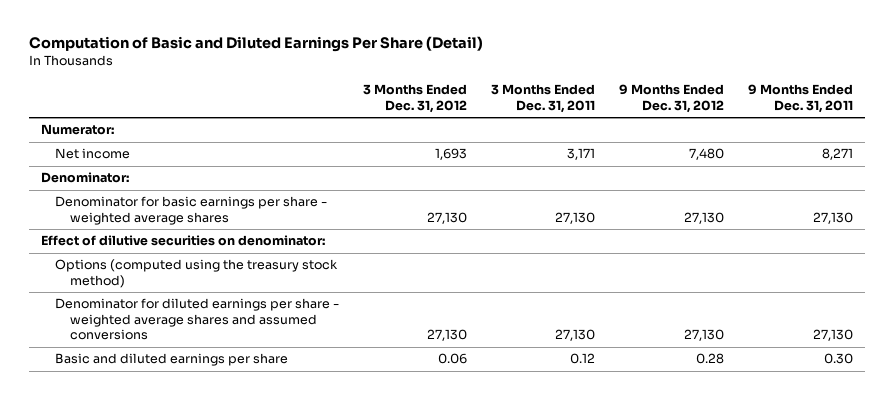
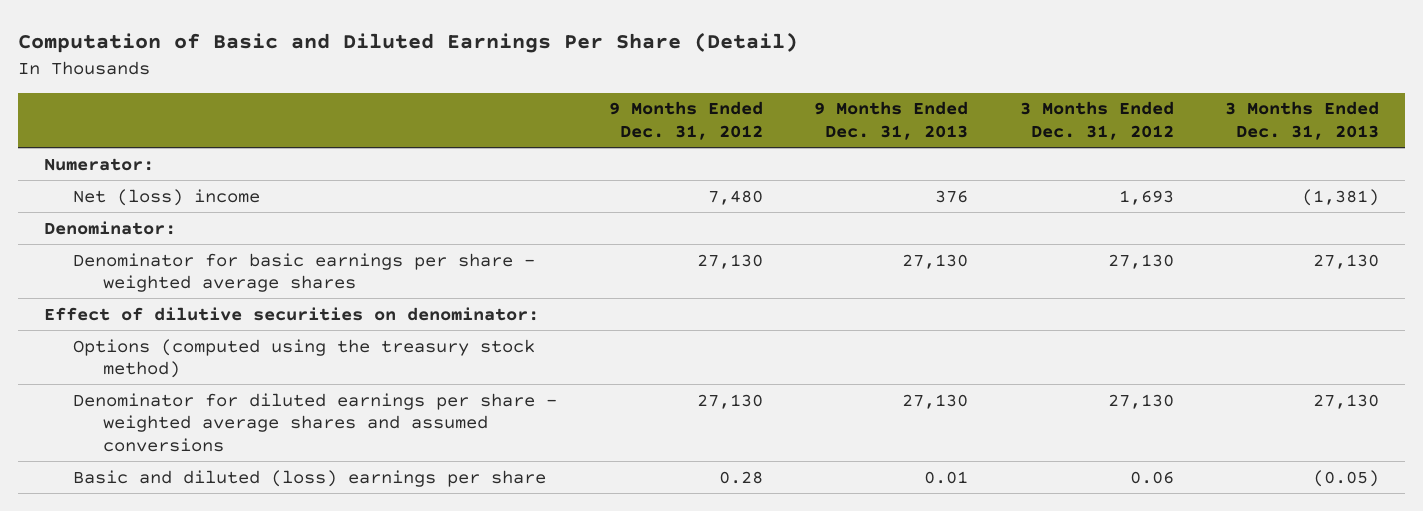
- | 3 Months Ended Dec. 31, 2012 | 3 Months Ended Dec. 31, 2011 | 9 Months Ended Dec. 31, 2012 | 9 Months Ended Dec. 31, 2011
+ | 9 Months Ended Dec. 31, 2012 | 9 Months Ended Dec. 31, 2013 | 3 Months Ended Dec. 31, 2012 | 3 Months Ended Dec. 31, 2013
- Net income | 1,693 | 3,171 | 7,480 | 8,271
+ Net (loss) income | 7,480 | 376 | 1,693 | (1,381)
- Basic and diluted earnings per share | 0.06 | 0.12 | 0.28 | 0.30
+ Basic and diluted (loss) earnings per share | 0.28 | 0.01 | 0.06 | (0.05)

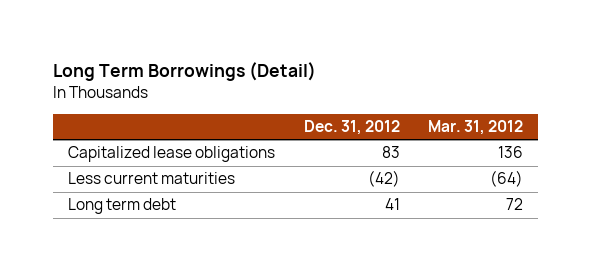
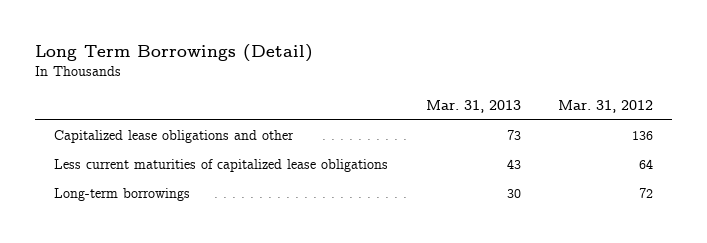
- | Dec. 31, 2012 | Mar. 31, 2012
+ | Mar. 31, 2013 | Mar. 31, 2012
- Capitalized lease obligations | 83 | 136
- Less current maturities | (42) | (64)
- Long term debt | 41 | 72
+ Capitalized lease obligations and other | 73 | 136
+ Less current maturities of capitalized lease obligations | 43 | 64
+ Long-term borrowings | 30 | 72

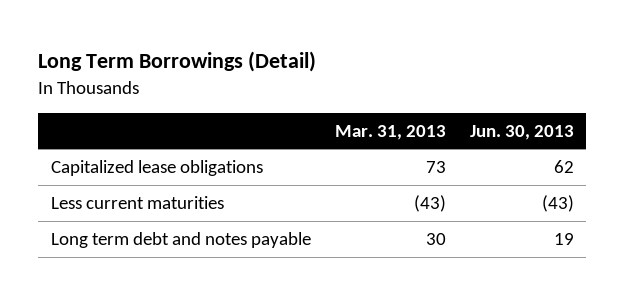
- | Mar. 31, 2013 | Mar. 31, 2012
+ | Mar. 31, 2013 | Jun. 30, 2013
- Capitalized lease obligations and other | 73 | 136
- Less current maturities of capitalized lease obligations | 43 | 64
- Long-term borrowings | 30 | 72
+ Capitalized lease obligations | 73 | 62
+ Less current maturities | (43) | (43)
+ Long term debt and notes payable | 30 | 19

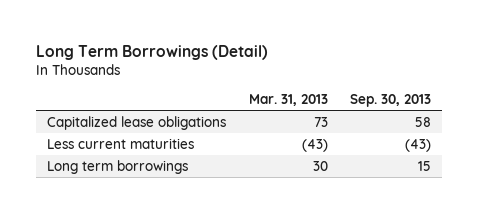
- | Mar. 31, 2013 | Jun. 30, 2013
+ | Mar. 31, 2013 | Sep. 30, 2013
- Long term debt and notes payable | 30 | 19
+ Long term borrowings | 30 | 15

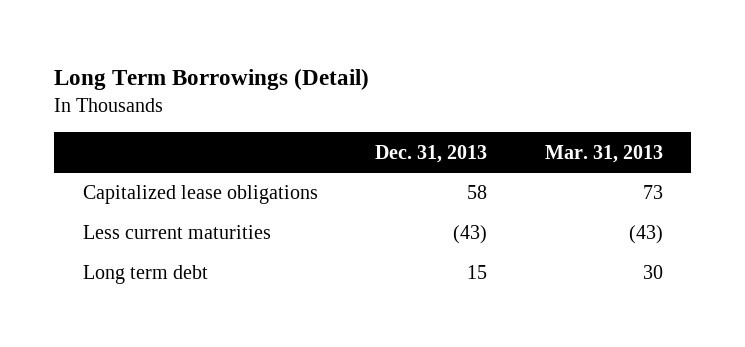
- | Mar. 31, 2013 | Sep. 30, 2013
+ | Dec. 31, 2013 | Mar. 31, 2013
- Long term borrowings | 30 | 15
+ Long term debt | 15 | 30

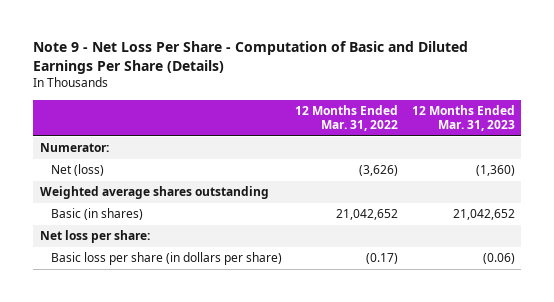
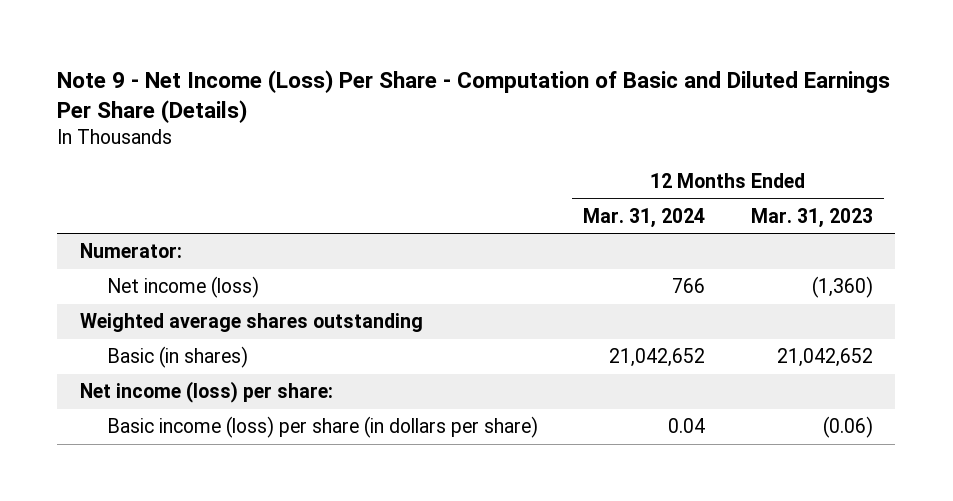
- Note 9 - Net Loss Per Share - Computation of Basic and Diluted Earnings Per Share (Details)
+ Note 9 - Net Income (Loss) Per Share - Computation of Basic and Diluted Earnings Per Share (Details)
- | 12 Months Ended Mar. 31, 2022 | 12 Months Ended Mar. 31, 2023
+ | 12 Months Ended Mar. 31, 2024 | 12 Months Ended Mar. 31, 2023
- Net (loss) | (3,626) | (1,360)
+ Net income (loss) | 766 | (1,360)
- Net loss per share:
- Basic loss per share (in dollars per share) | (0.17) | (0.06)
+ Net income (loss) per share:
+ Basic income (loss) per share (in dollars per share) | 0.04 | (0.06)

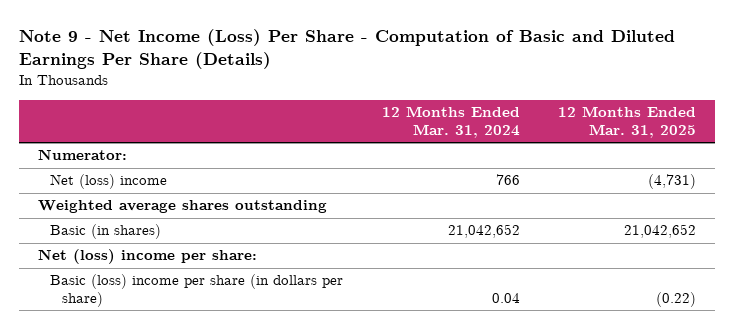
- | 12 Months Ended Mar. 31, 2024 | 12 Months Ended Mar. 31, 2023
+ | 12 Months Ended Mar. 31, 2024 | 12 Months Ended Mar. 31, 2025
- Net income (loss) | 766 | (1,360)
+ Net (loss) income | 766 | (4,731)
- Net income (loss) per share:
- Basic income (loss) per share (in dollars per share) | 0.04 | (0.06)
+ Net (loss) income per share:
+ Basic (loss) income per share (in dollars per share) | 0.04 | (0.22)

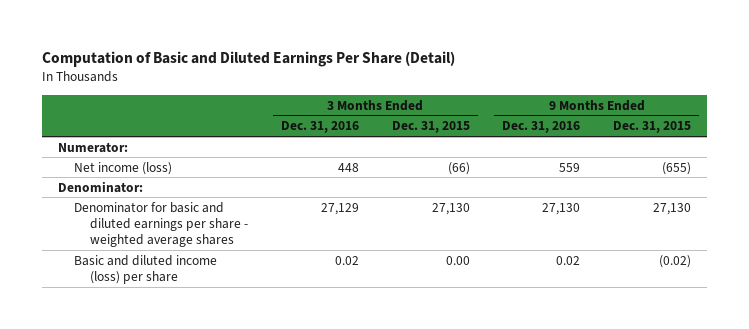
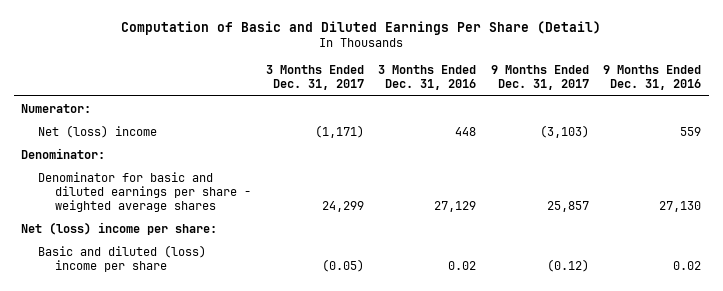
- | 3 Months Ended Dec. 31, 2016 | 3 Months Ended Dec. 31, 2015 | 9 Months Ended Dec. 31, 2016 | 9 Months Ended Dec. 31, 2015
+ | 3 Months Ended Dec. 31, 2017 | 3 Months Ended Dec. 31, 2016 | 9 Months Ended Dec. 31, 2017 | 9 Months Ended Dec. 31, 2016
- Net income (loss) | 448 | (66) | 559 | (655)
+ Net (loss) income | (1,171) | 448 | (3,103) | 559
- Basic and diluted income (loss) per share | 0.02 | 0.00 | 0.02 | (0.02)
+ Net (loss) income per share:
+ Basic and diluted (loss) income per share | (0.05) | 0.02 | (0.12) | 0.02

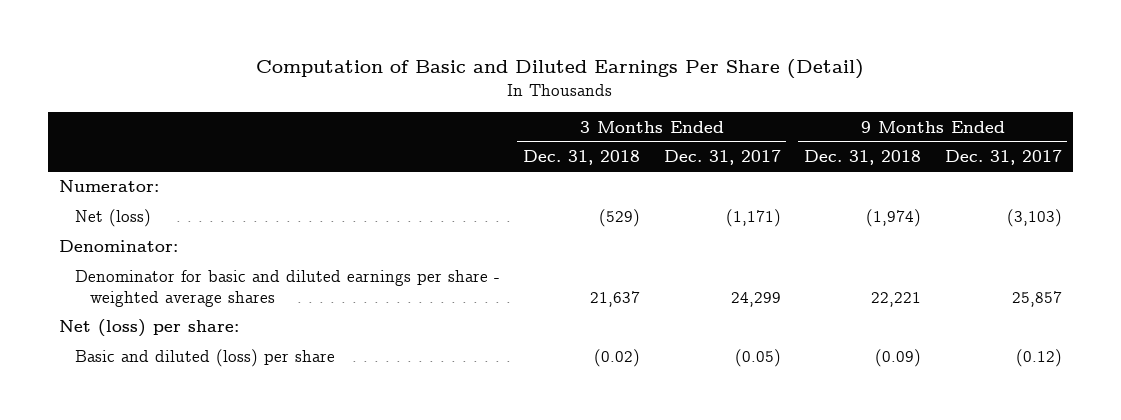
- | 3 Months Ended Dec. 31, 2017 | 3 Months Ended Dec. 31, 2016 | 9 Months Ended Dec. 31, 2017 | 9 Months Ended Dec. 31, 2016
+ | 3 Months Ended Dec. 31, 2018 | 3 Months Ended Dec. 31, 2017 | 9 Months Ended Dec. 31, 2018 | 9 Months Ended Dec. 31, 2017
- Net (loss) income | (1,171) | 448 | (3,103) | 559
+ Net (loss) | (529) | (1,171) | (1,974) | (3,103)
- Net (loss) income per share:
- Basic and diluted (loss) income per share | (0.05) | 0.02 | (0.12) | 0.02
+ Net (loss) per share:
+ Basic and diluted (loss) per share | (0.02) | (0.05) | (0.09) | (0.12)

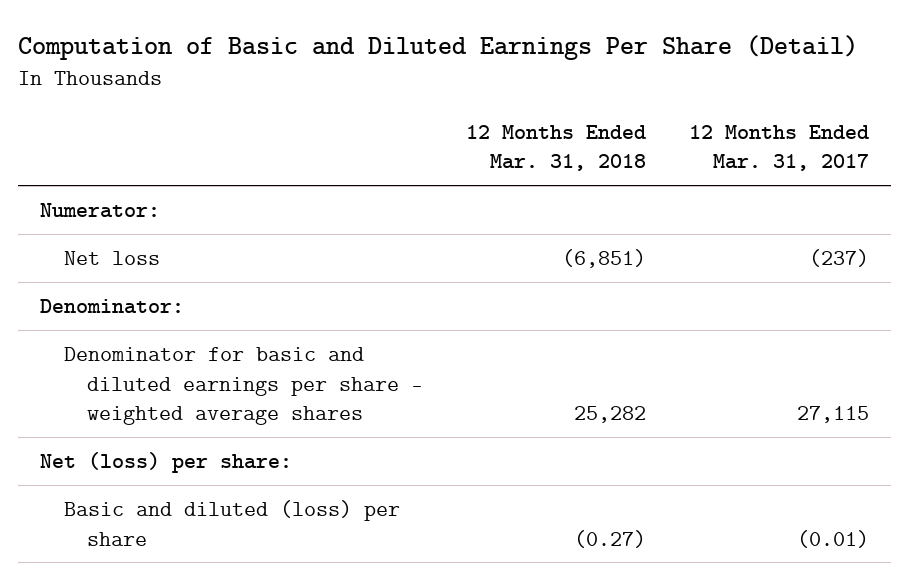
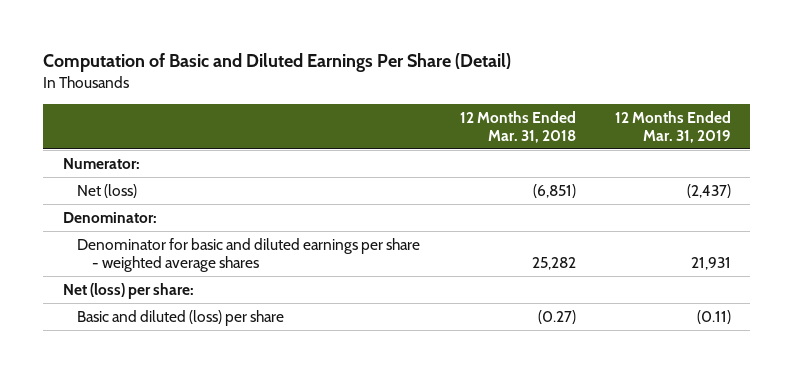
- | 12 Months Ended Mar. 31, 2018 | 12 Months Ended Mar. 31, 2017
+ | 12 Months Ended Mar. 31, 2018 | 12 Months Ended Mar. 31, 2019
- Net loss | (6,851) | (237)
+ Net (loss) | (6,851) | (2,437)

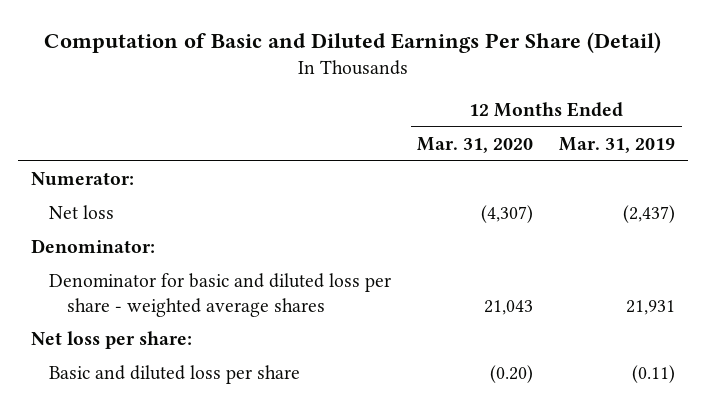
- | 12 Months Ended Mar. 31, 2018 | 12 Months Ended Mar. 31, 2019
+ | 12 Months Ended Mar. 31, 2020 | 12 Months Ended Mar. 31, 2019
- Net (loss) | (6,851) | (2,437)
+ Net loss | (4,307) | (2,437)
- Denominator for basic and diluted earnings per share - weighted average shares | 25,282 | 21,931
- Net (loss) per share:
- Basic and diluted (loss) per share | (0.27) | (0.11)
+ Denominator for basic and diluted loss per share - weighted average shares | 21,043 | 21,931
+ Net loss per share:
+ Basic and diluted loss per share | (0.20) | (0.11)

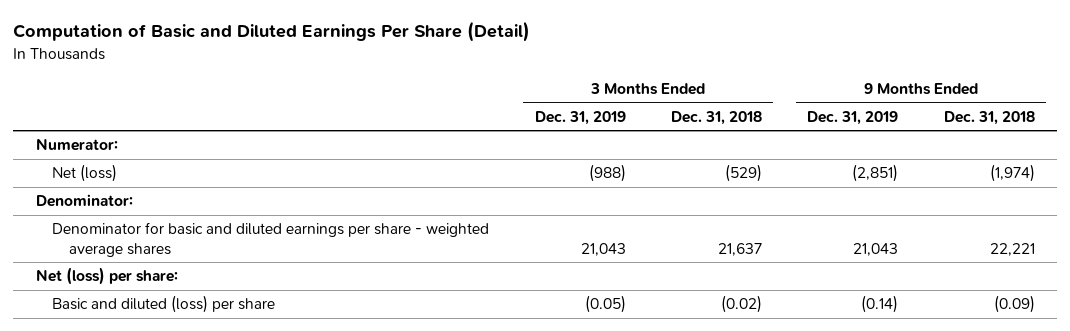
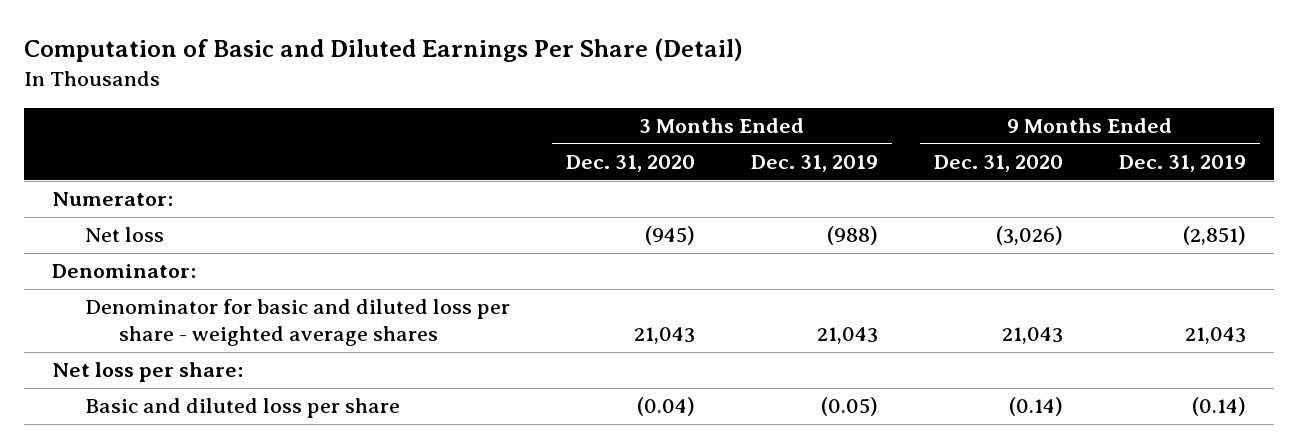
- | 3 Months Ended Dec. 31, 2019 | 3 Months Ended Dec. 31, 2018 | 9 Months Ended Dec. 31, 2019 | 9 Months Ended Dec. 31, 2018
+ | 3 Months Ended Dec. 31, 2020 | 3 Months Ended Dec. 31, 2019 | 9 Months Ended Dec. 31, 2020 | 9 Months Ended Dec. 31, 2019
- Net (loss) | (988) | (529) | (2,851) | (1,974)
+ Net loss | (945) | (988) | (3,026) | (2,851)
- Denominator for basic and diluted earnings per share - weighted average shares | 21,043 | 21,637 | 21,043 | 22,221
- Net (loss) per share:
- Basic and diluted (loss) per share | (0.05) | (0.02) | (0.14) | (0.09)
+ Denominator for basic and diluted loss per share - weighted average shares | 21,043 | 21,043 | 21,043 | 21,043
+ Net loss per share:
+ Basic and diluted loss per share | (0.04) | (0.05) | (0.14) | (0.14)

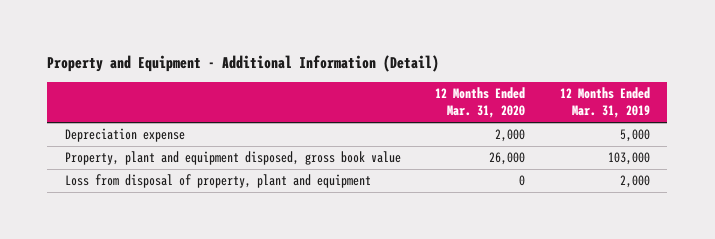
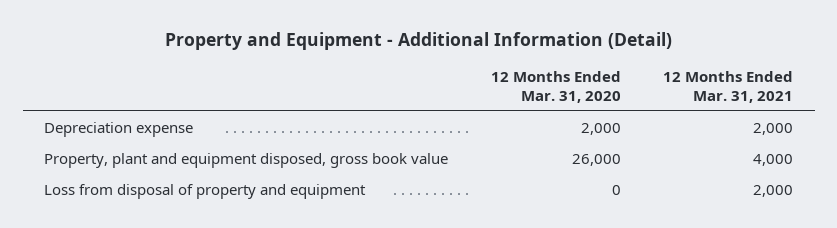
- | 12 Months Ended Mar. 31, 2020 | 12 Months Ended Mar. 31, 2019
+ | 12 Months Ended Mar. 31, 2020 | 12 Months Ended Mar. 31, 2021
- Loss from disposal of property, plant and equipment | 0 | 2,000
+ Loss from disposal of property and equipment | 0 | 2,000

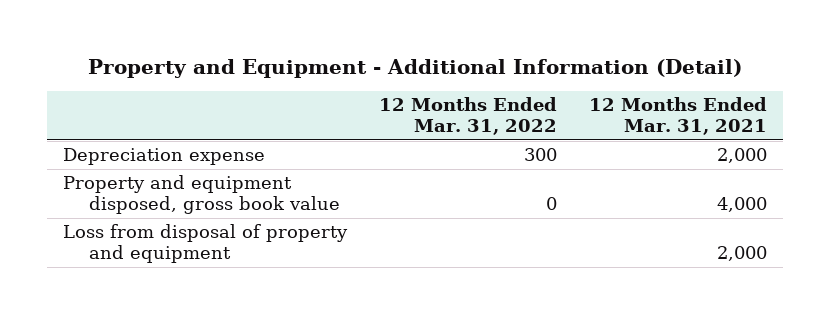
- | 12 Months Ended Mar. 31, 2020 | 12 Months Ended Mar. 31, 2021
+ | 12 Months Ended Mar. 31, 2022 | 12 Months Ended Mar. 31, 2021
- Property, plant and equipment disposed, gross book value | 26,000 | 4,000
+ Property and equipment disposed, gross book value | 0 | 4,000

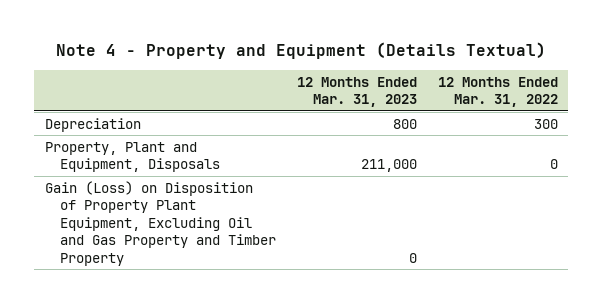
- Property and Equipment - Additional Information (Detail)
+ Note 4 - Property and Equipment (Details Textual)
- | 12 Months Ended Mar. 31, 2022 | 12 Months Ended Mar. 31, 2021
+ | 12 Months Ended Mar. 31, 2023 | 12 Months Ended Mar. 31, 2022
- Depreciation expense | 300 | 2,000
- Property and equipment disposed, gross book value | 0 | 4,000
- Loss from disposal of property and equipment | | 2,000
+ Depreciation | 800 | 300
+ Property, Plant and Equipment, Disposals | 211,000 | 0
+ Gain (Loss) on Disposition of Property Plant Equipment, Excluding Oil and Gas Property and Timber Property | 0 |

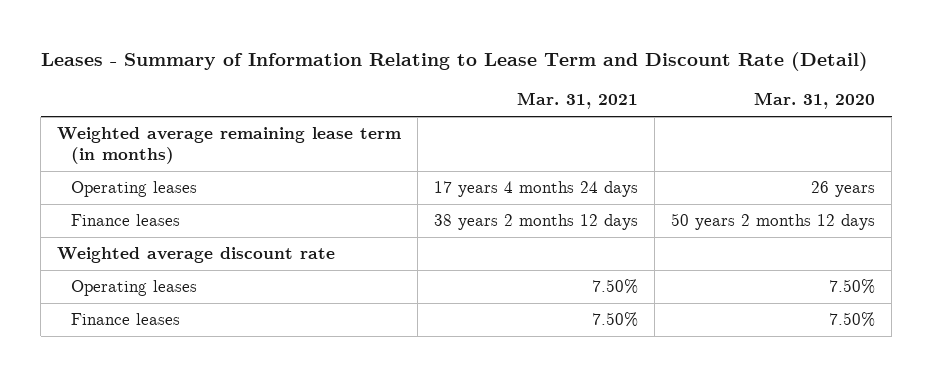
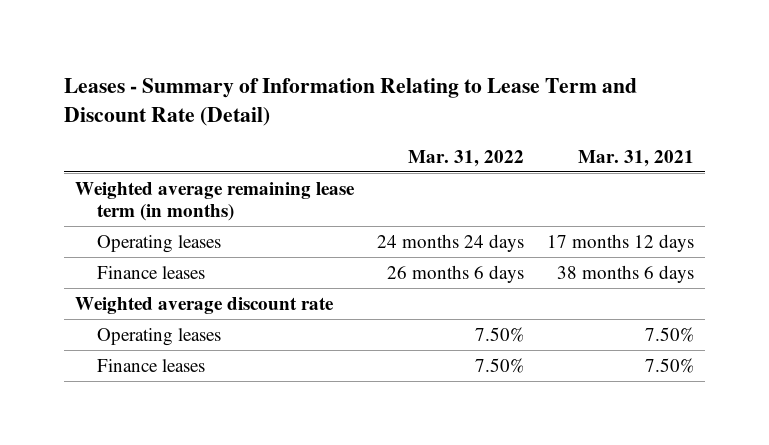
- | Mar. 31, 2021 | Mar. 31, 2020
+ | Mar. 31, 2022 | Mar. 31, 2021
- Operating leases | 17 years 4 months 24 days | 26 years
- Finance leases | 38 years 2 months 12 days | 50 years 2 months 12 days
+ Operating leases | 24 months 24 days | 17 months 12 days
+ Finance leases | 26 months 6 days | 38 months 6 days

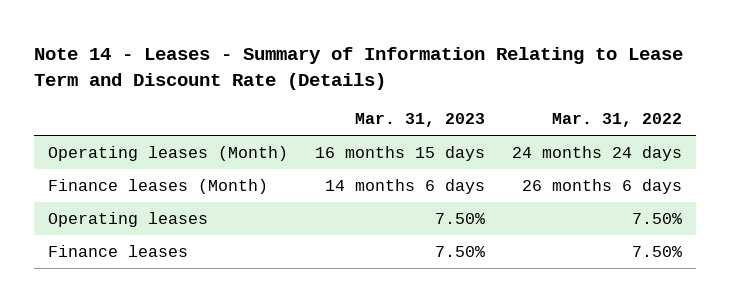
- Leases - Summary of Information Relating to Lease Term and Discount Rate (Detail)
+ Note 14 - Leases - Summary of Information Relating to Lease Term and Discount Rate (Details)
- | Mar. 31, 2022 | Mar. 31, 2021
+ | Mar. 31, 2023 | Mar. 31, 2022
- Weighted average remaining lease term (in months)
- Operating leases | 24 months 24 days | 17 months 12 days
- Finance leases | 26 months 6 days | 38 months 6 days
- Weighted average discount rate
+ Operating leases (Month) | 16 months 15 days | 24 months 24 days
+ Finance leases (Month) | 14 months 6 days | 26 months 6 days

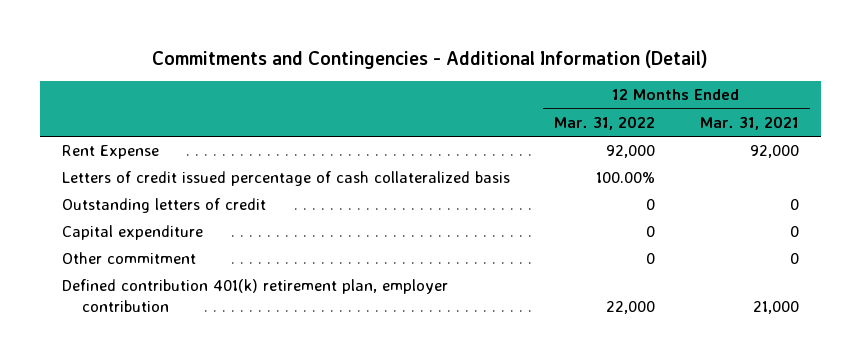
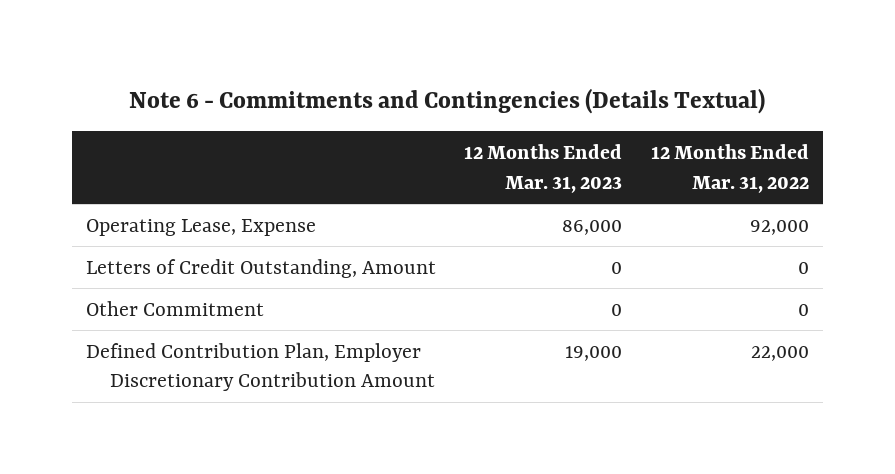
- Commitments and Contingencies - Additional Information (Detail)
+ Note 6 - Commitments and Contingencies (Details Textual)
- | 12 Months Ended Mar. 31, 2022 | 12 Months Ended Mar. 31, 2021
+ | 12 Months Ended Mar. 31, 2023 | 12 Months Ended Mar. 31, 2022
- Rent Expense | 92,000 | 92,000
- Letters of credit issued percentage of cash collateralized basis | 100.00% |
- Outstanding letters of credit | 0 | 0
- Capital expenditure | 0 | 0
- Other commitment | 0 | 0
- Defined contribution 401(k) retirement plan, employer contribution | 22,000 | 21,000
+ Operating Lease, Expense | 86,000 | 92,000
+ Letters of Credit Outstanding, Amount | 0 | 0
+ Other Commitment | 0 | 0
+ Defined Contribution Plan, Employer Discretionary Contribution Amount | 19,000 | 22,000

